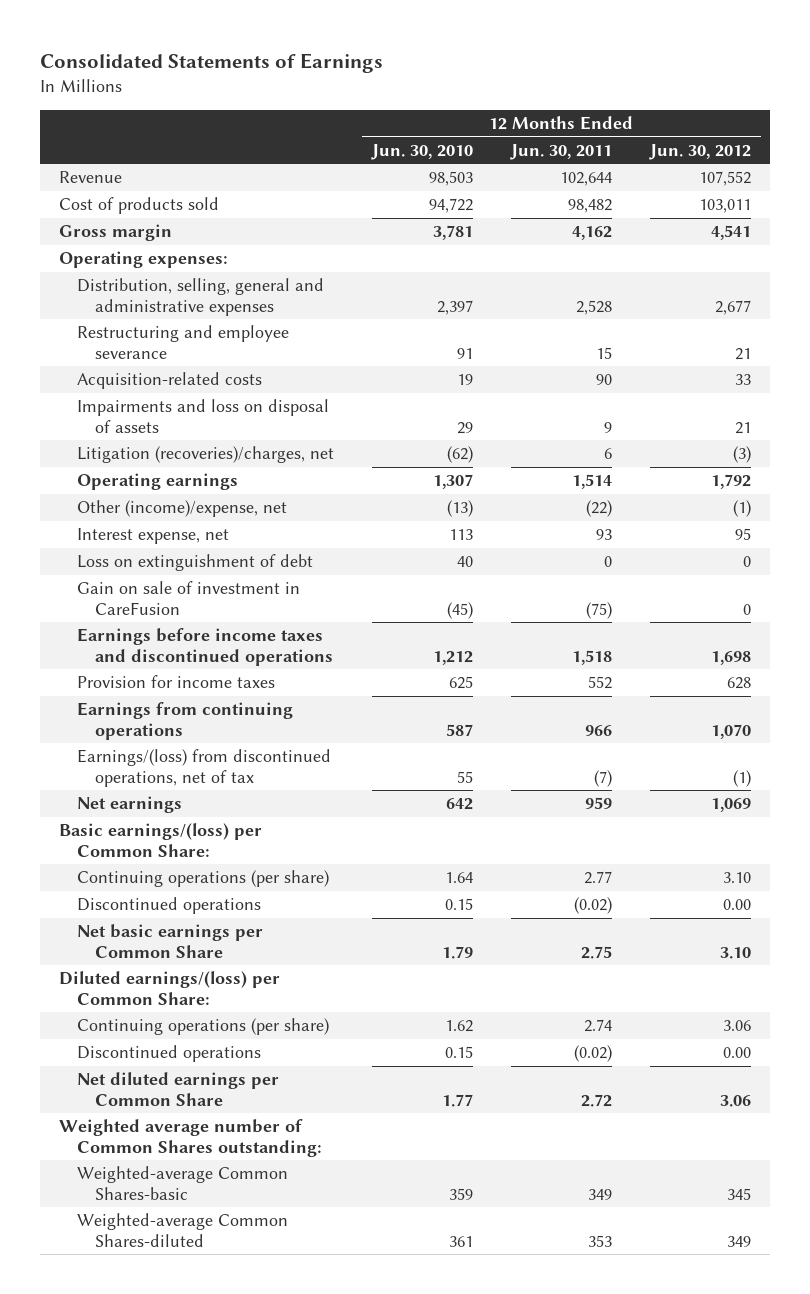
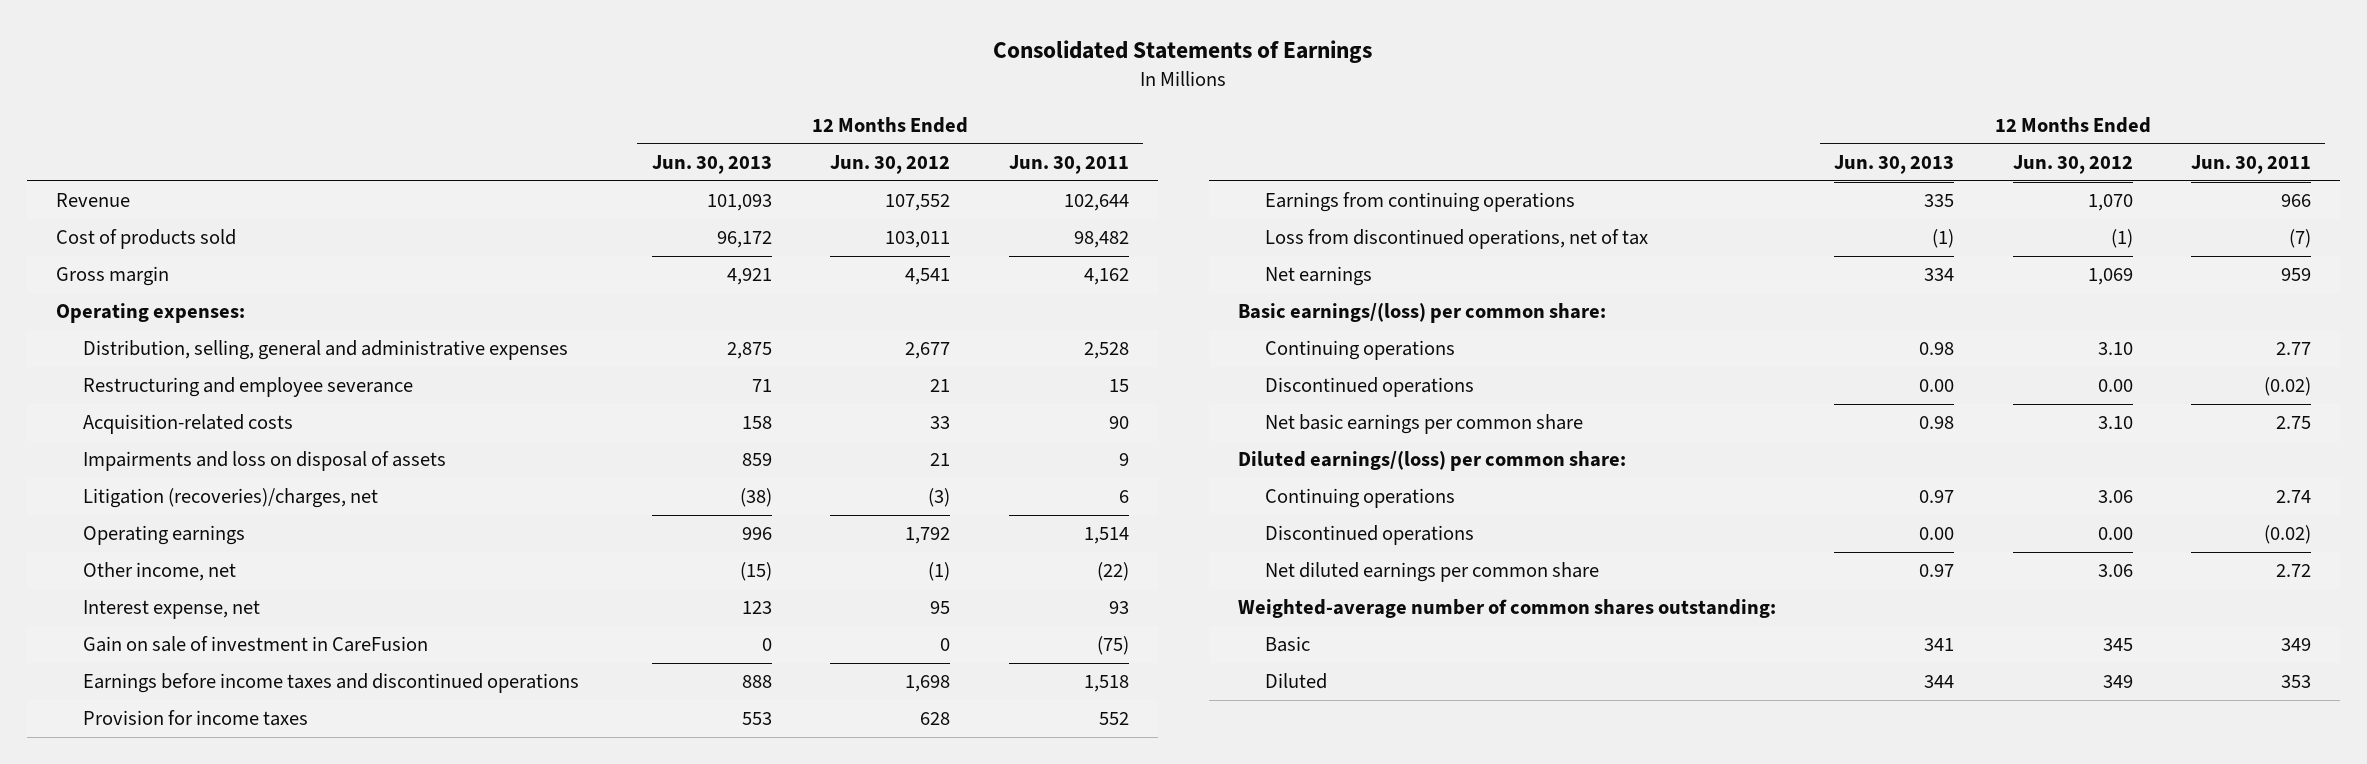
- | 12 Months Ended Jun. 30, 2010 | 12 Months Ended Jun. 30, 2011 | 12 Months Ended Jun. 30, 2012
+ | 12 Months Ended Jun. 30, 2013 | 12 Months Ended Jun. 30, 2012 | 12 Months Ended Jun. 30, 2011
- Other (income)/expense, net | (13) | (22) | (1)
+ Other income, net | (15) | (1) | (22)
- Loss on extinguishment of debt | 40 | 0 | 0
- Earnings/(loss) from discontinued operations, net of tax | 55 | (7) | (1)
+ Loss from discontinued operations, net of tax | (1) | (1) | (7)
- Basic earnings/(loss) per Common Share:
- Continuing operations (per share) | 1.64 | 2.77 | 3.10
+ Basic earnings/(loss) per common share:
+ Continuing operations | 0.98 | 3.10 | 2.77
- Net basic earnings per Common Share | 1.79 | 2.75 | 3.10
- Diluted earnings/(loss) per Common Share:
- Continuing operations (per share) | 1.62 | 2.74 | 3.06
+ Net basic earnings per common share | 0.98 | 3.10 | 2.75
+ Diluted earnings/(loss) per common share:
+ Continuing operations | 0.97 | 3.06 | 2.74
- Net diluted earnings per Common Share | 1.77 | 2.72 | 3.06
- Weighted average number of Common Shares outstanding:
- Weighted-average Common Shares-basic | 359 | 349 | 345
- Weighted-average Common Shares-diluted | 361 | 353 | 349
+ Net diluted earnings per common share | 0.97 | 3.06 | 2.72
+ Weighted-average number of common shares outstanding:
+ Basic | 341 | 345 | 349
+ Diluted | 344 | 349 | 353

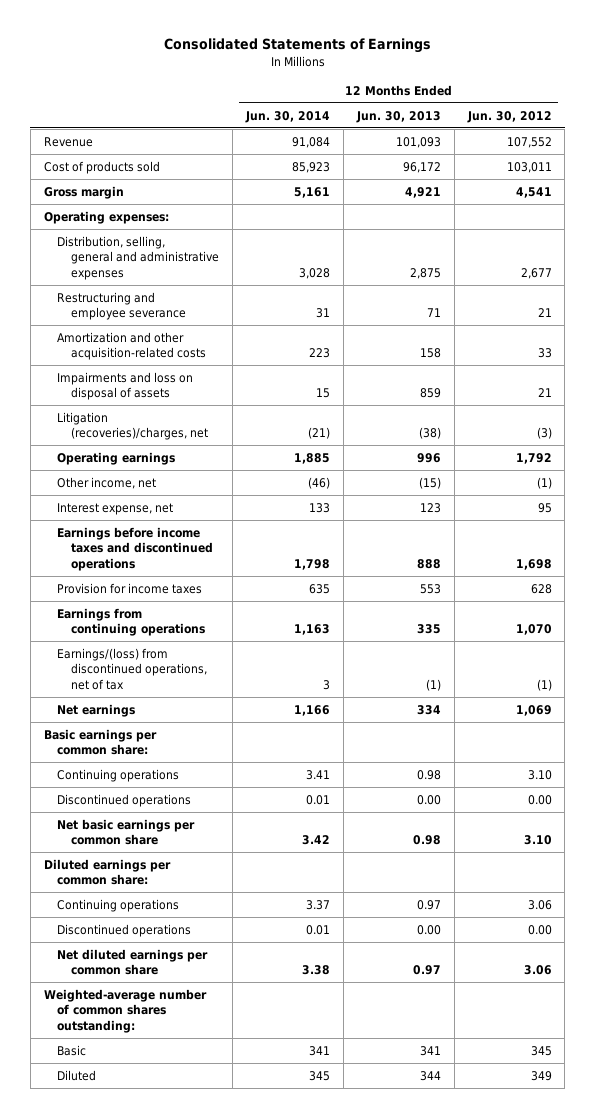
- | 12 Months Ended Jun. 30, 2013 | 12 Months Ended Jun. 30, 2012 | 12 Months Ended Jun. 30, 2011
+ | 12 Months Ended Jun. 30, 2014 | 12 Months Ended Jun. 30, 2013 | 12 Months Ended Jun. 30, 2012
- Acquisition-related costs | 158 | 33 | 90
+ Amortization and other acquisition-related costs | 223 | 158 | 33
- Gain on sale of investment in CareFusion | 0 | 0 | (75)
- Loss from discontinued operations, net of tax | (1) | (1) | (7)
+ Earnings/(loss) from discontinued operations, net of tax | 3 | (1) | (1)
- Basic earnings/(loss) per common share:
+ Basic earnings per common share:
- Diluted earnings/(loss) per common share:
+ Diluted earnings per common share:

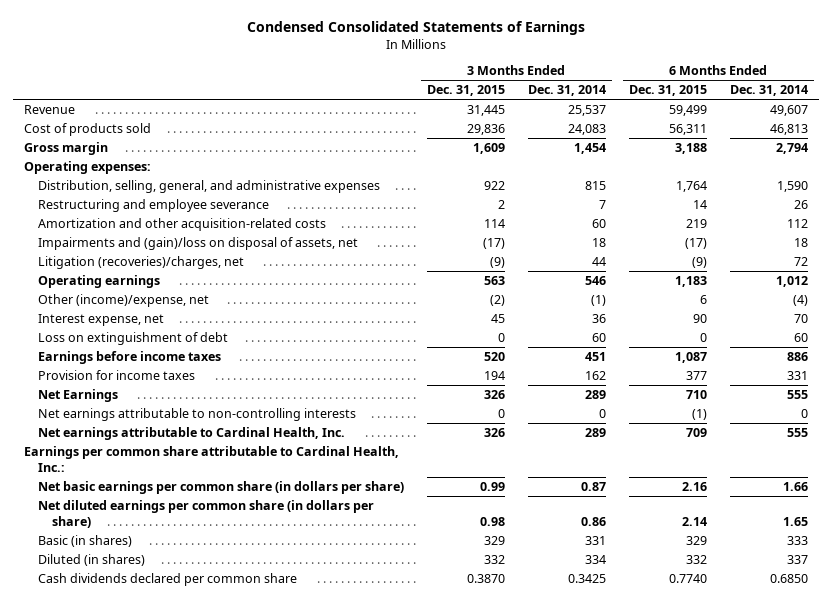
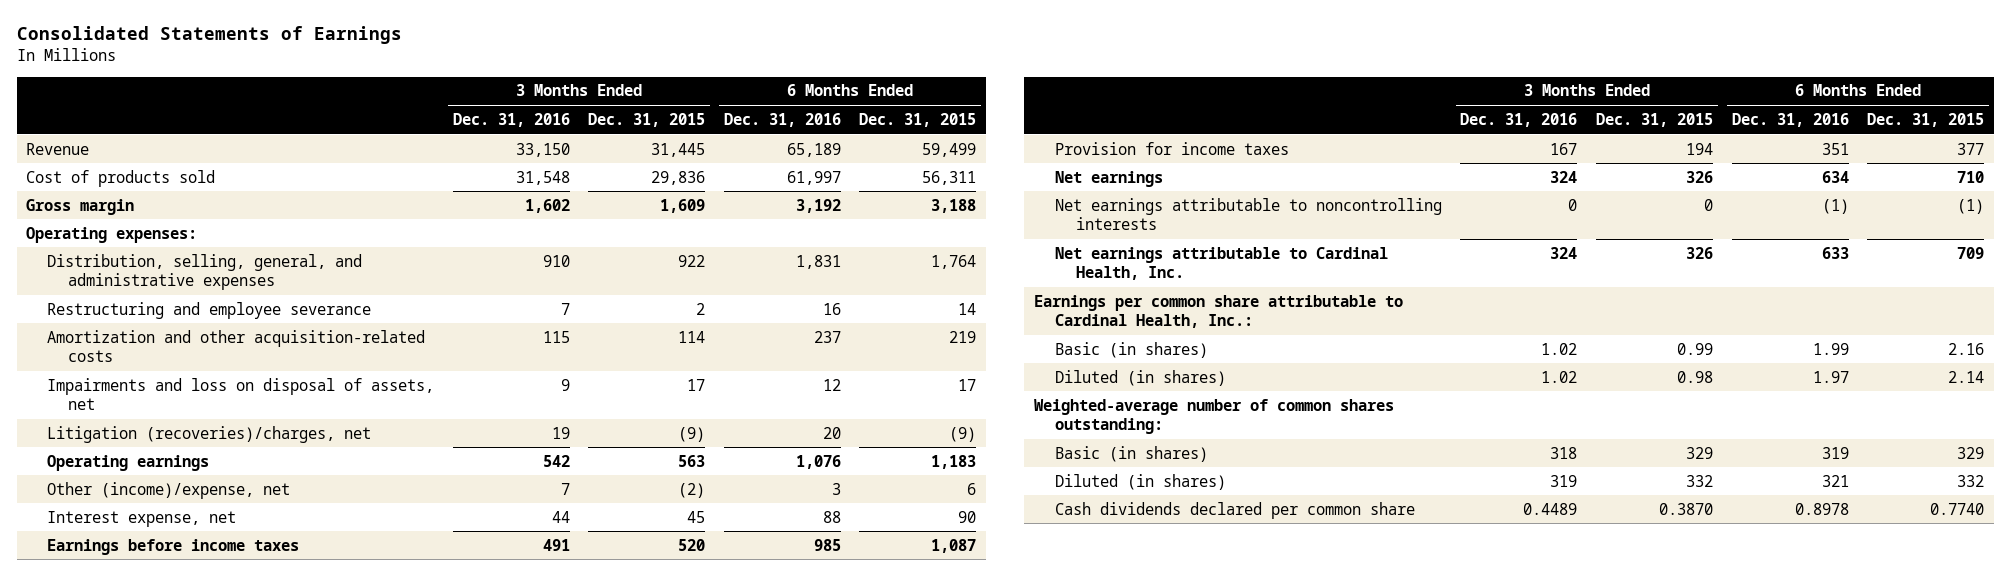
- Condensed Consolidated Statements of Earnings
+ Consolidated Statements of Earnings
- | 3 Months Ended Dec. 31, 2015 | 3 Months Ended Dec. 31, 2014 | 6 Months Ended Dec. 31, 2015 | 6 Months Ended Dec. 31, 2014
+ | 3 Months Ended Dec. 31, 2016 | 3 Months Ended Dec. 31, 2015 | 6 Months Ended Dec. 31, 2016 | 6 Months Ended Dec. 31, 2015
- Impairments and (gain)/loss on disposal of assets, net | (17) | 18 | (17) | 18
+ Impairments and loss on disposal of assets, net | 9 | 17 | 12 | 17
- Loss on extinguishment of debt | 0 | 60 | 0 | 60
- Net Earnings | 326 | 289 | 710 | 555
- Net earnings attributable to non-controlling interests | 0 | 0 | (1) | 0
+ Net earnings | 324 | 326 | 634 | 710
+ Net earnings attributable to noncontrolling interests | 0 | 0 | (1) | (1)
- Net basic earnings per common share (in dollars per share) | 0.99 | 0.87 | 2.16 | 1.66
- Net diluted earnings per common share (in dollars per share) | 0.98 | 0.86 | 2.14 | 1.65
+ Basic (in shares) | 1.02 | 0.99 | 1.99 | 2.16
+ Diluted (in shares) | 1.02 | 0.98 | 1.97 | 2.14
+ Weighted-average number of common shares outstanding:

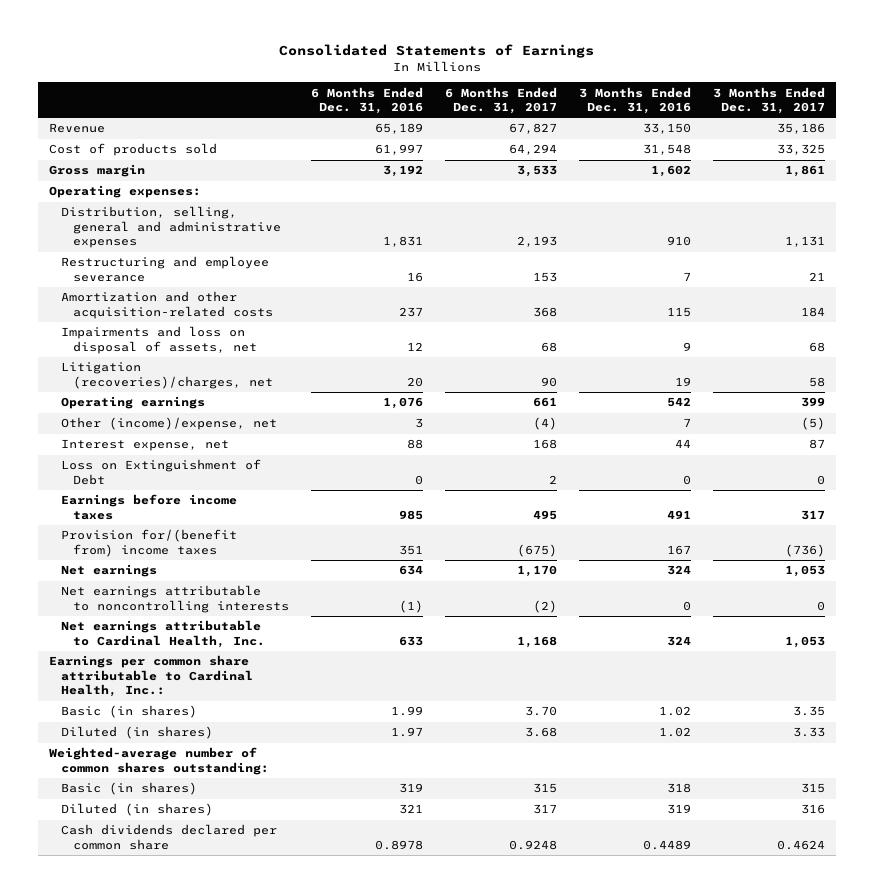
- | 3 Months Ended Dec. 31, 2016 | 3 Months Ended Dec. 31, 2015 | 6 Months Ended Dec. 31, 2016 | 6 Months Ended Dec. 31, 2015
+ | 6 Months Ended Dec. 31, 2016 | 6 Months Ended Dec. 31, 2017 | 3 Months Ended Dec. 31, 2016 | 3 Months Ended Dec. 31, 2017
- Distribution, selling, general, and administrative expenses | 910 | 922 | 1,831 | 1,764
+ Distribution, selling, general and administrative expenses | 1,831 | 2,193 | 910 | 1,131
+ Loss on Extinguishment of Debt | 0 | 2 | 0 | 0
- Provision for income taxes | 167 | 194 | 351 | 377
+ Provision for/(benefit from) income taxes | 351 | (675) | 167 | (736)

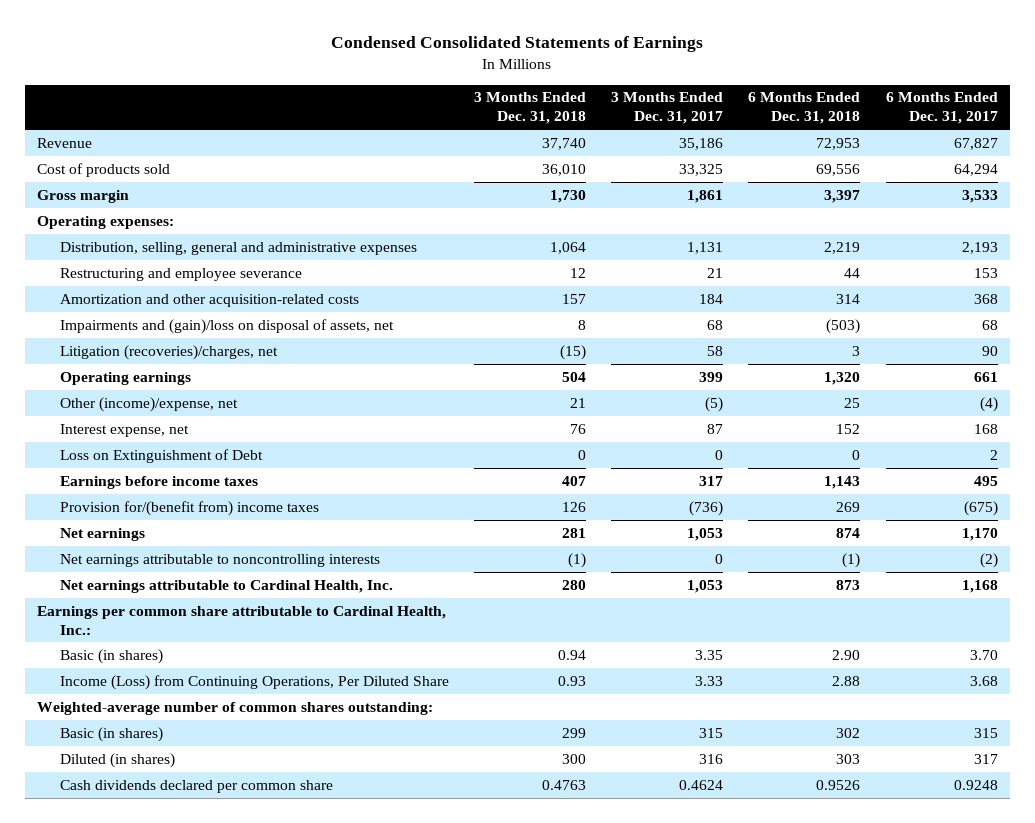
- Consolidated Statements of Earnings
+ Condensed Consolidated Statements of Earnings
- | 6 Months Ended Dec. 31, 2016 | 6 Months Ended Dec. 31, 2017 | 3 Months Ended Dec. 31, 2016 | 3 Months Ended Dec. 31, 2017
+ | 3 Months Ended Dec. 31, 2018 | 3 Months Ended Dec. 31, 2017 | 6 Months Ended Dec. 31, 2018 | 6 Months Ended Dec. 31, 2017
- Impairments and loss on disposal of assets, net | 12 | 68 | 9 | 68
+ Impairments and (gain)/loss on disposal of assets, net | 8 | 68 | (503) | 68
- Diluted (in shares) | 1.97 | 3.68 | 1.02 | 3.33
+ Income (Loss) from Continuing Operations, Per Diluted Share | 0.93 | 3.33 | 2.88 | 3.68

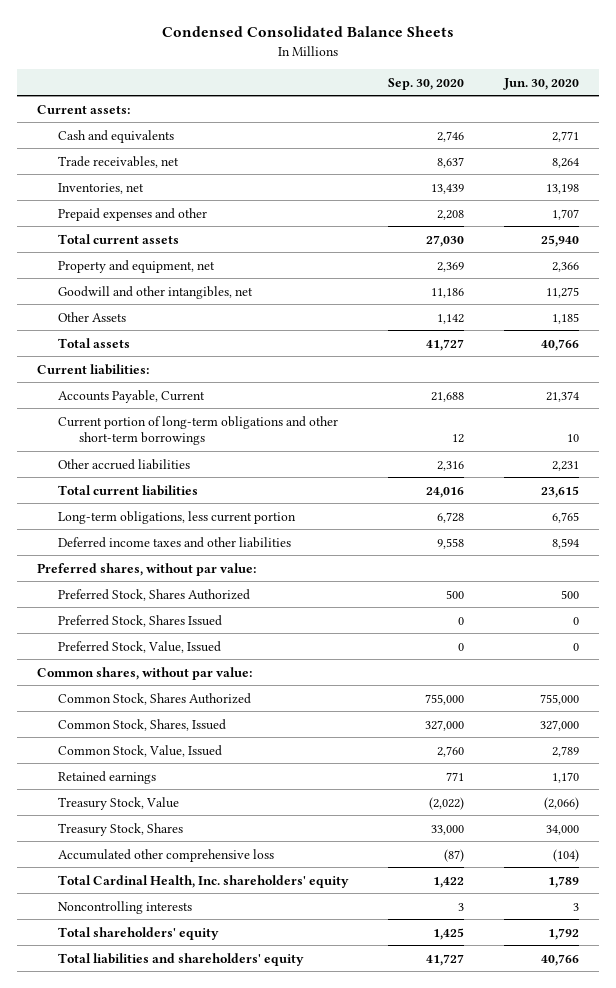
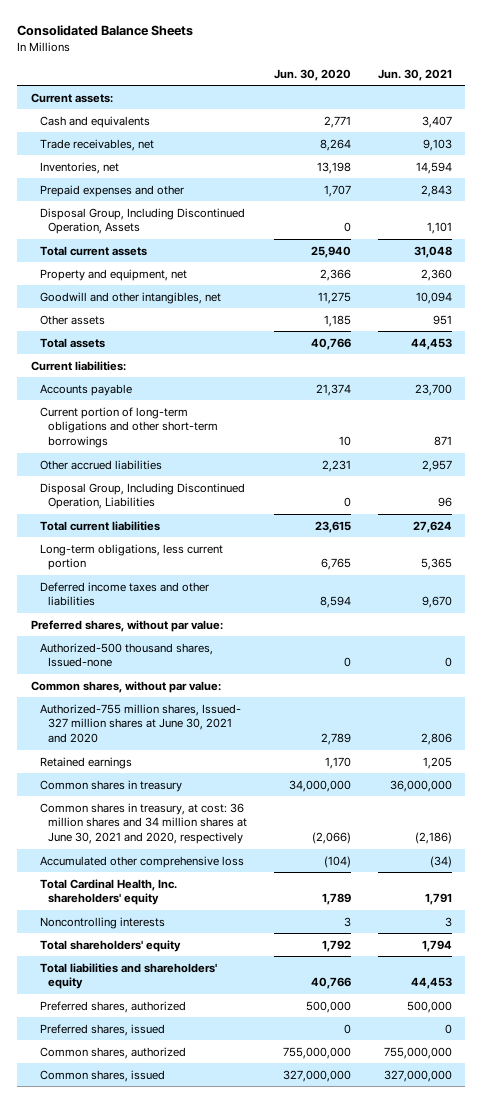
- Condensed Consolidated Balance Sheets
+ Consolidated Balance Sheets
- | Sep. 30, 2020 | Jun. 30, 2020
+ | Jun. 30, 2020 | Jun. 30, 2021
+ Disposal Group, Including Discontinued Operation, Assets | 0 | 1,101
- Other Assets | 1,142 | 1,185
+ Other assets | 1,185 | 951
- Accounts Payable, Current | 21,688 | 21,374
+ Accounts payable | 21,374 | 23,700
+ Disposal Group, Including Discontinued Operation, Liabilities | 0 | 96
- Preferred Stock, Shares Authorized | 500 | 500
- Preferred Stock, Shares Issued | 0 | 0
- Preferred Stock, Value, Issued | 0 | 0
+ Authorized-500 thousand shares, Issued-none | 0 | 0
- Common Stock, Shares Authorized | 755,000 | 755,000
- Common Stock, Shares, Issued | 327,000 | 327,000
- Common Stock, Value, Issued | 2,760 | 2,789
+ Authorized-755 million shares, Issued- 327 million shares at June 30, 2021 and 2020 | 2,789 | 2,806
- Treasury Stock, Value | (2,022) | (2,066)
- Treasury Stock, Shares | 33,000 | 34,000
+ Common shares in treasury | 34,000,000 | 36,000,000
+ Common shares in treasury, at cost: 36 million shares and 34 million shares at June 30, 2021 and 2020, respectively | (2,066) | (2,186)
+ Preferred shares, authorized | 500,000 | 500,000
+ Preferred shares, issued | 0 | 0
+ Common shares, authorized | 755,000,000 | 755,000,000
+ Common shares, issued | 327,000,000 | 327,000,000

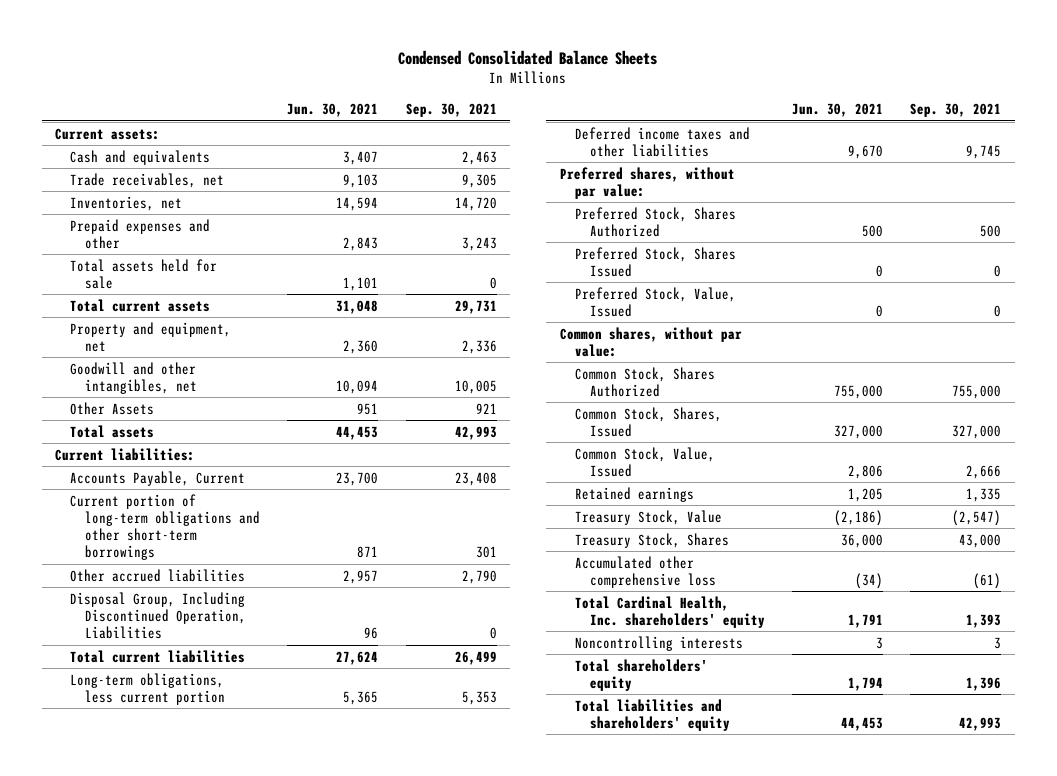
- Consolidated Balance Sheets
+ Condensed Consolidated Balance Sheets
- | Jun. 30, 2020 | Jun. 30, 2021
+ | Jun. 30, 2021 | Sep. 30, 2021
- Disposal Group, Including Discontinued Operation, Assets | 0 | 1,101
+ Total assets held for sale | 1,101 | 0
- Other assets | 1,185 | 951
+ Other Assets | 951 | 921
- Accounts payable | 21,374 | 23,700
+ Accounts Payable, Current | 23,700 | 23,408
- Authorized-500 thousand shares, Issued-none | 0 | 0
+ Preferred Stock, Shares Authorized | 500 | 500
+ Preferred Stock, Shares Issued | 0 | 0
+ Preferred Stock, Value, Issued | 0 | 0
- Authorized-755 million shares, Issued- 327 million shares at June 30, 2021 and 2020 | 2,789 | 2,806
+ Common Stock, Shares Authorized | 755,000 | 755,000
+ Common Stock, Shares, Issued | 327,000 | 327,000
+ Common Stock, Value, Issued | 2,806 | 2,666
- Common shares in treasury | 34,000,000 | 36,000,000
- Common shares in treasury, at cost: 36 million shares and 34 million shares at June 30, 2021 and 2020, respectively | (2,066) | (2,186)
+ Treasury Stock, Value | (2,186) | (2,547)
+ Treasury Stock, Shares | 36,000 | 43,000
- Preferred shares, authorized | 500,000 | 500,000
- Preferred shares, issued | 0 | 0
- Common shares, authorized | 755,000,000 | 755,000,000
- Common shares, issued | 327,000,000 | 327,000,000

